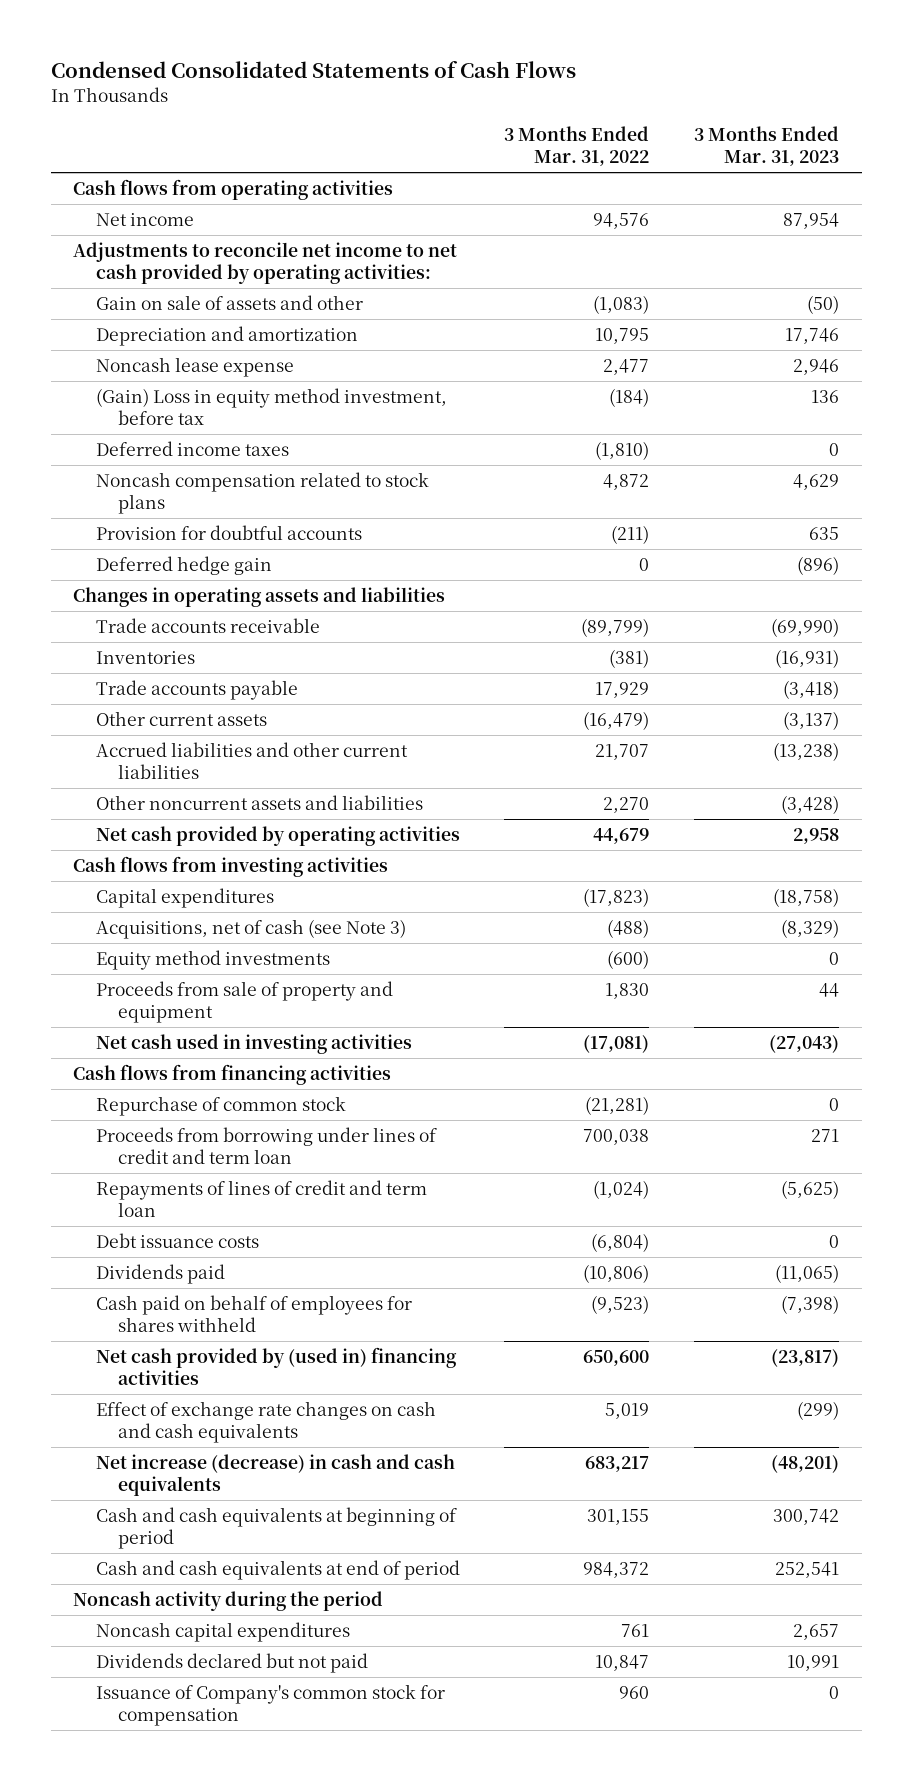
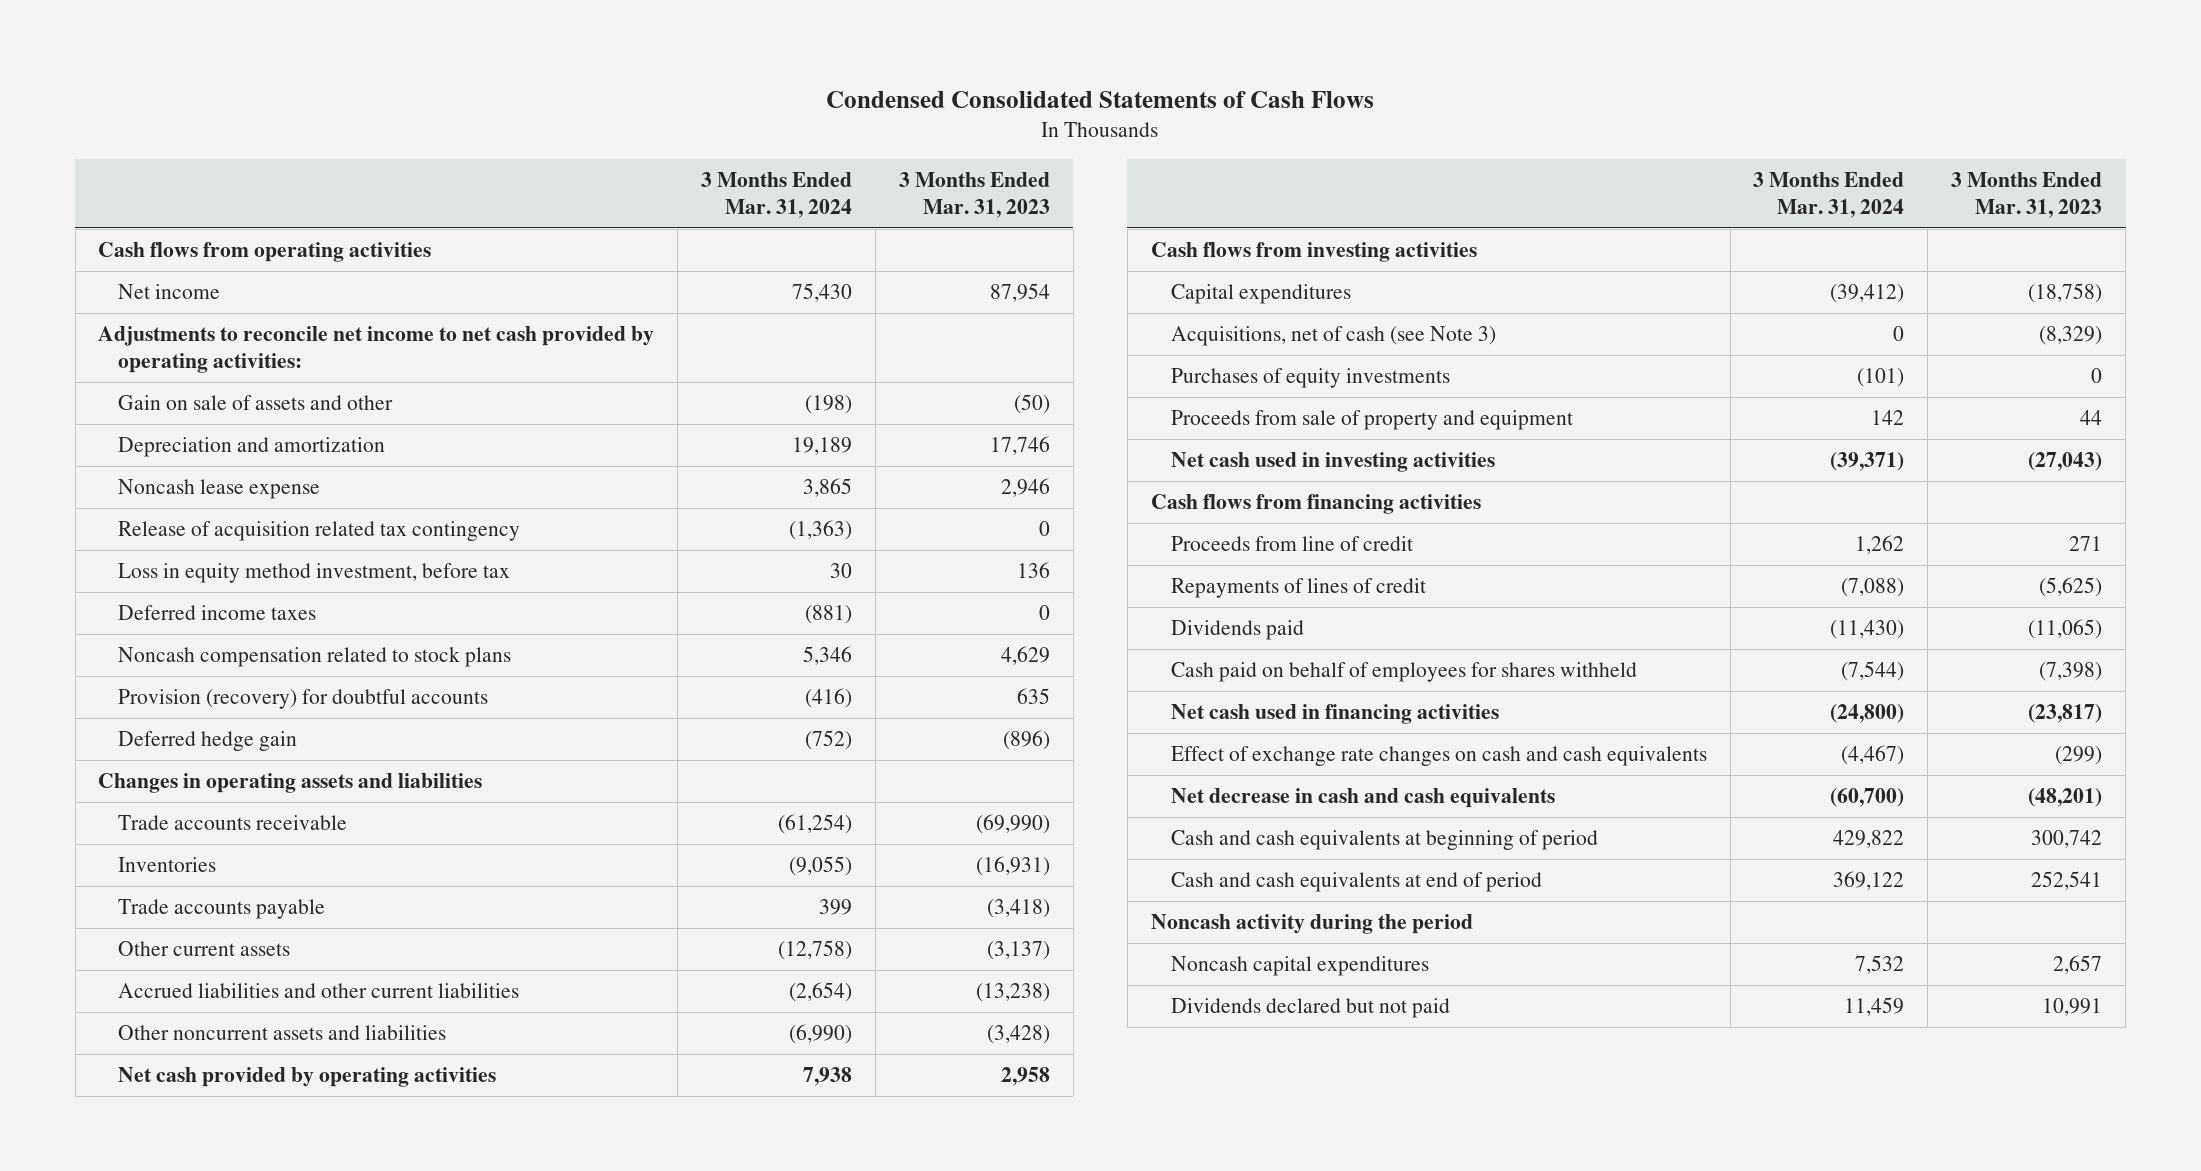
- | 3 Months Ended Mar. 31, 2022 | 3 Months Ended Mar. 31, 2023
+ | 3 Months Ended Mar. 31, 2024 | 3 Months Ended Mar. 31, 2023
- (Gain) Loss in equity method investment, before tax | (184) | 136
+ Release of acquisition related tax contingency | (1,363) | 0
+ Loss in equity method investment, before tax | 30 | 136
- Provision for doubtful accounts | (211) | 635
+ Provision (recovery) for doubtful accounts | (416) | 635
- Equity method investments | (600) | 0
+ Purchases of equity investments | (101) | 0
- Repurchase of common stock | (21,281) | 0
- Proceeds from borrowing under lines of credit and term loan | 700,038 | 271
- Repayments of lines of credit and term loan | (1,024) | (5,625)
- Debt issuance costs | (6,804) | 0
+ Proceeds from line of credit | 1,262 | 271
+ Repayments of lines of credit | (7,088) | (5,625)
- Net cash provided by (used in) financing activities | 650,600 | (23,817)
+ Net cash used in financing activities | (24,800) | (23,817)
- Net increase (decrease) in cash and cash equivalents | 683,217 | (48,201)
+ Net decrease in cash and cash equivalents | (60,700) | (48,201)
- Issuance of Company's common stock for compensation | 960 | 0

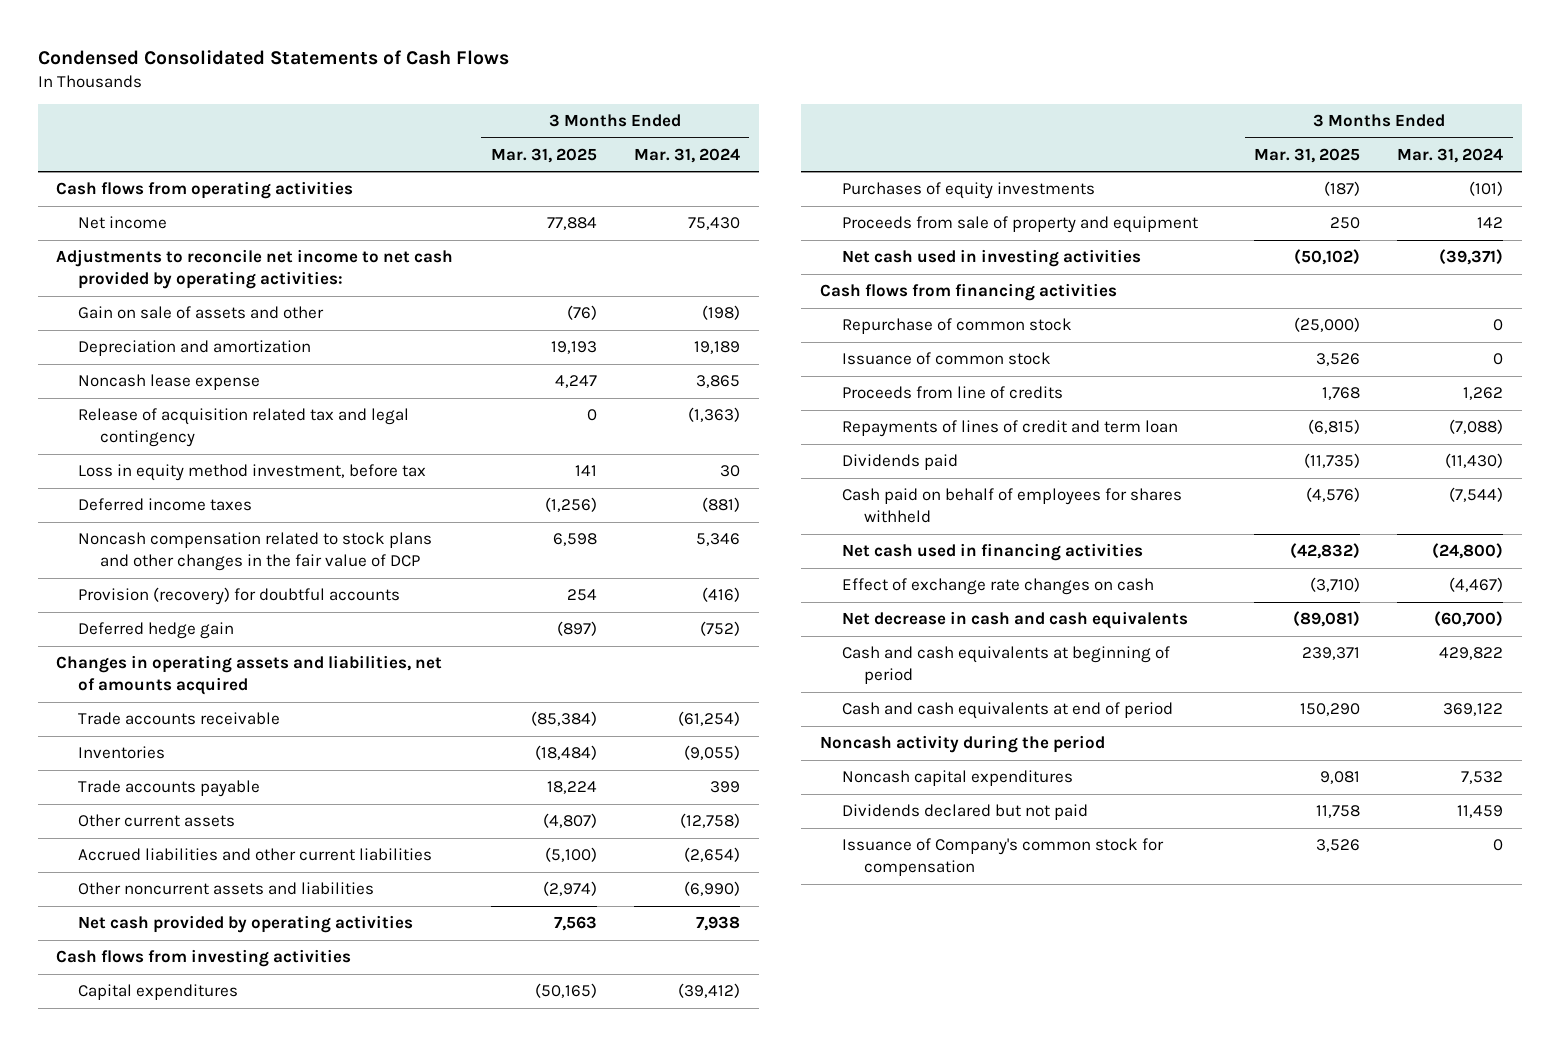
- | 3 Months Ended Mar. 31, 2024 | 3 Months Ended Mar. 31, 2023
+ | 3 Months Ended Mar. 31, 2025 | 3 Months Ended Mar. 31, 2024
- Release of acquisition related tax contingency | (1,363) | 0
+ Release of acquisition related tax and legal contingency | 0 | (1,363)
- Noncash compensation related to stock plans | 5,346 | 4,629
+ Noncash compensation related to stock plans and other changes in the fair value of DCP | 6,598 | 5,346
- Changes in operating assets and liabilities
+ Changes in operating assets and liabilities, net of amounts acquired
- Acquisitions, net of cash (see Note 3) | 0 | (8,329)
- Proceeds from line of credit | 1,262 | 271
- Repayments of lines of credit | (7,088) | (5,625)
+ Repurchase of common stock | (25,000) | 0
+ Issuance of common stock | 3,526 | 0
+ Proceeds from line of credits | 1,768 | 1,262
+ Repayments of lines of credit and term loan | (6,815) | (7,088)
- Effect of exchange rate changes on cash and cash equivalents | (4,467) | (299)
+ Effect of exchange rate changes on cash | (3,710) | (4,467)
+ Issuance of Company's common stock for compensation | 3,526 | 0

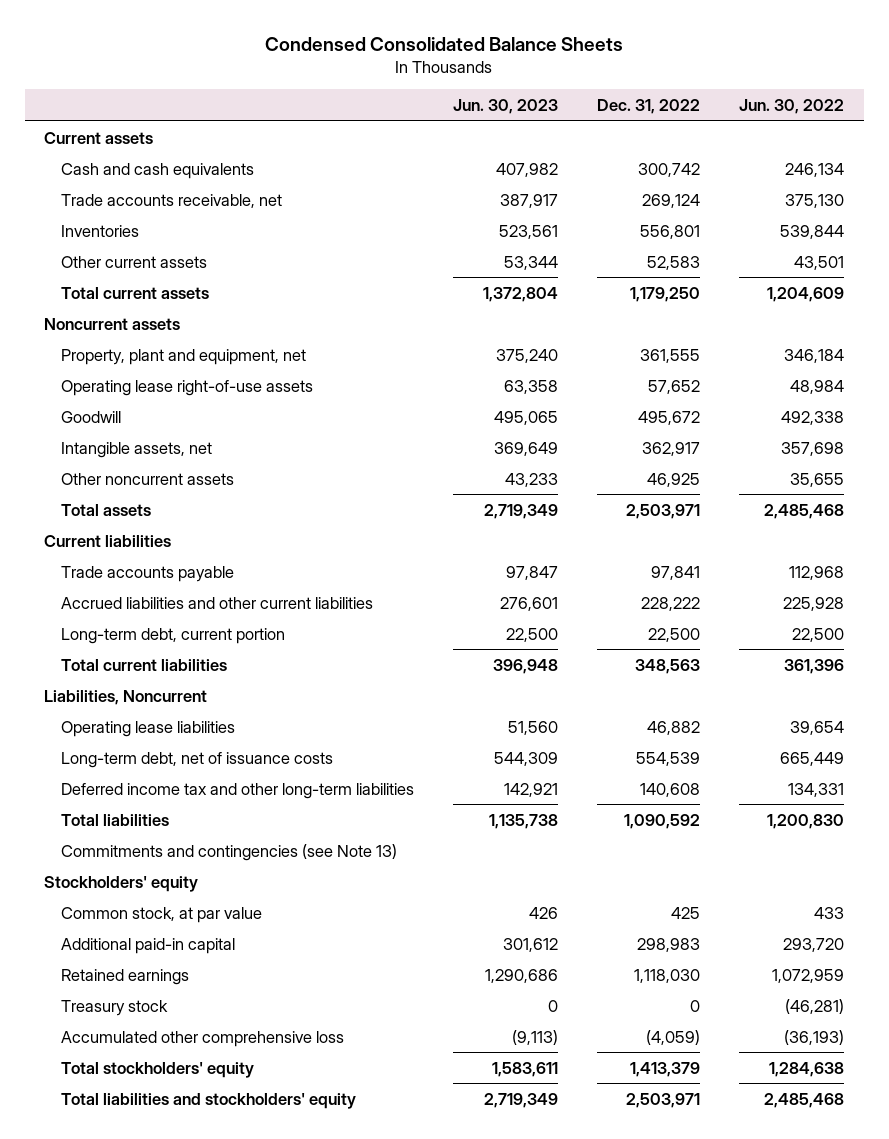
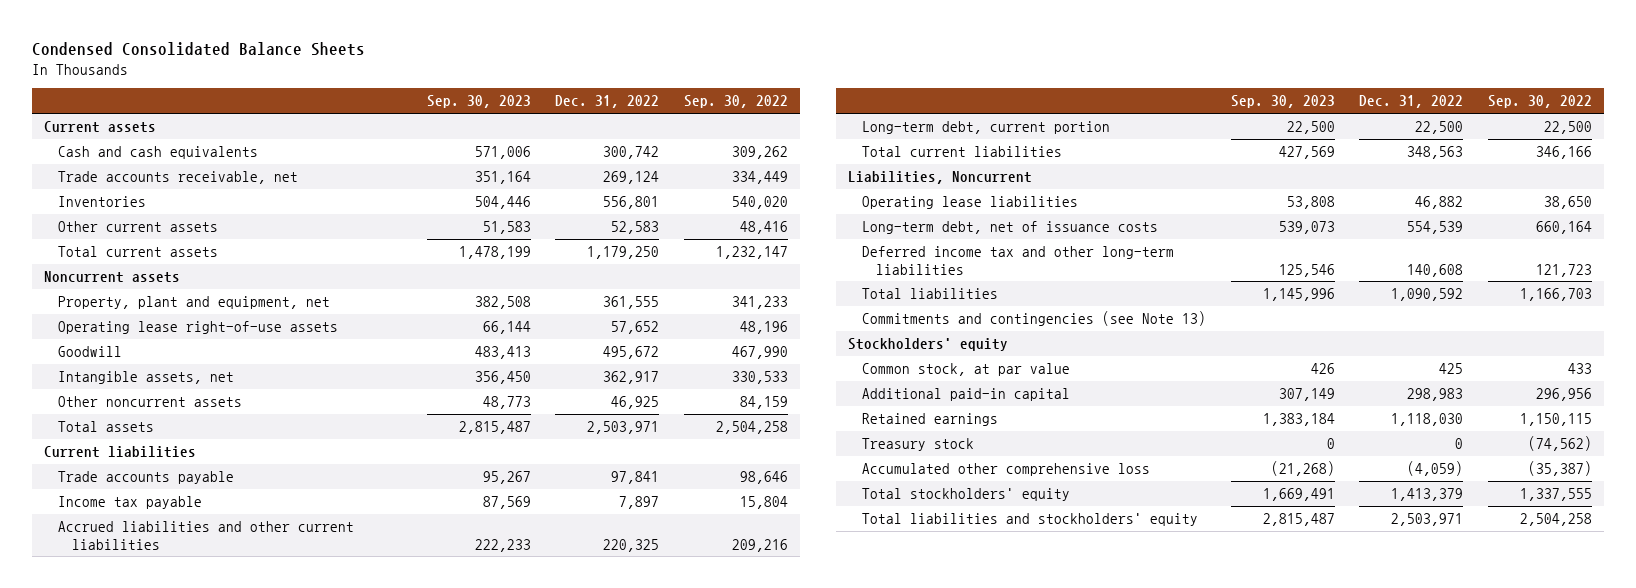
- | Jun. 30, 2023 | Dec. 31, 2022 | Jun. 30, 2022
+ | Sep. 30, 2023 | Dec. 31, 2022 | Sep. 30, 2022
- Accrued liabilities and other current liabilities | 276,601 | 228,222 | 225,928
+ Income tax payable | 87,569 | 7,897 | 15,804
+ Accrued liabilities and other current liabilities | 222,233 | 220,325 | 209,216

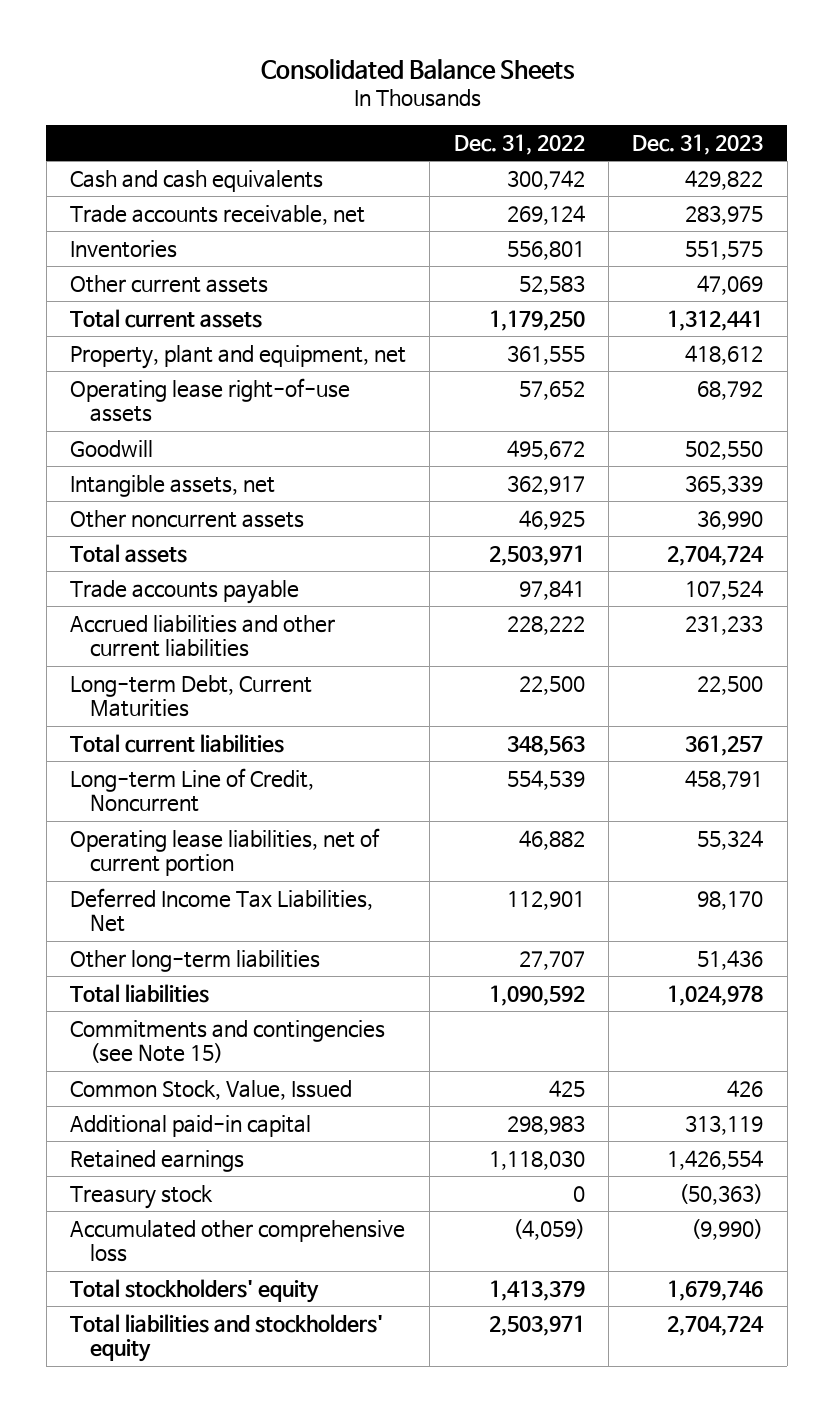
- Condensed Consolidated Balance Sheets
+ Consolidated Balance Sheets
- | Sep. 30, 2023 | Dec. 31, 2022 | Sep. 30, 2022
+ | Dec. 31, 2022 | Dec. 31, 2023
- Current assets
- Noncurrent assets
- Current liabilities
- Income tax payable | 87,569 | 7,897 | 15,804
- Accrued liabilities and other current liabilities | 222,233 | 220,325 | 209,216
- Long-term debt, current portion | 22,500 | 22,500 | 22,500
+ Accrued liabilities and other current liabilities | 228,222 | 231,233
+ Long-term Debt, Current Maturities | 22,500 | 22,500
- Liabilities, Noncurrent
- Operating lease liabilities | 53,808 | 46,882 | 38,650
- Long-term debt, net of issuance costs | 539,073 | 554,539 | 660,164
- Deferred income tax and other long-term liabilities | 125,546 | 140,608 | 121,723
+ Long-term Line of Credit, Noncurrent | 554,539 | 458,791
+ Operating lease liabilities, net of current portion | 46,882 | 55,324
+ Deferred Income Tax Liabilities, Net | 112,901 | 98,170
+ Other long-term liabilities | 27,707 | 51,436
- Commitments and contingencies (see Note 13)
- Stockholders' equity
- Common stock, at par value | 426 | 425 | 433
+ Commitments and contingencies (see Note 15)
+ Common Stock, Value, Issued | 425 | 426

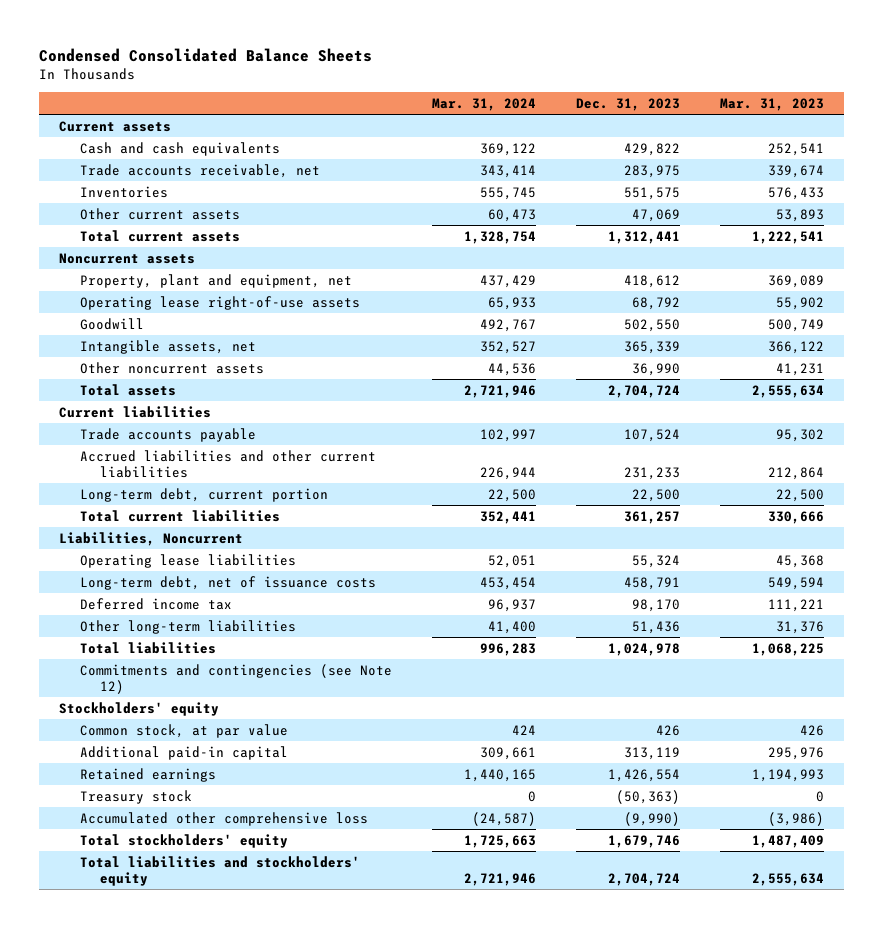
- Consolidated Balance Sheets
+ Condensed Consolidated Balance Sheets
- | Dec. 31, 2022 | Dec. 31, 2023
+ | Mar. 31, 2024 | Dec. 31, 2023 | Mar. 31, 2023
+ Current assets
+ Noncurrent assets
+ Current liabilities
- Long-term Debt, Current Maturities | 22,500 | 22,500
+ Long-term debt, current portion | 22,500 | 22,500 | 22,500
- Long-term Line of Credit, Noncurrent | 554,539 | 458,791
- Operating lease liabilities, net of current portion | 46,882 | 55,324
- Deferred Income Tax Liabilities, Net | 112,901 | 98,170
+ Liabilities, Noncurrent
+ Operating lease liabilities | 52,051 | 55,324 | 45,368
+ Long-term debt, net of issuance costs | 453,454 | 458,791 | 549,594
+ Deferred income tax | 96,937 | 98,170 | 111,221
- Commitments and contingencies (see Note 15)
- Common Stock, Value, Issued | 425 | 426
+ Commitments and contingencies (see Note 12)
+ Stockholders' equity
+ Common stock, at par value | 424 | 426 | 426

